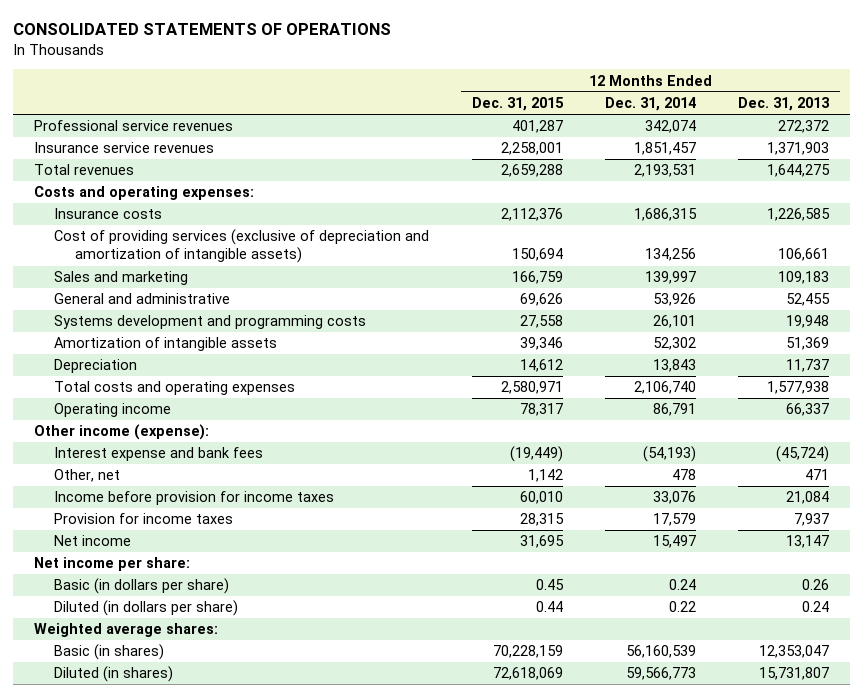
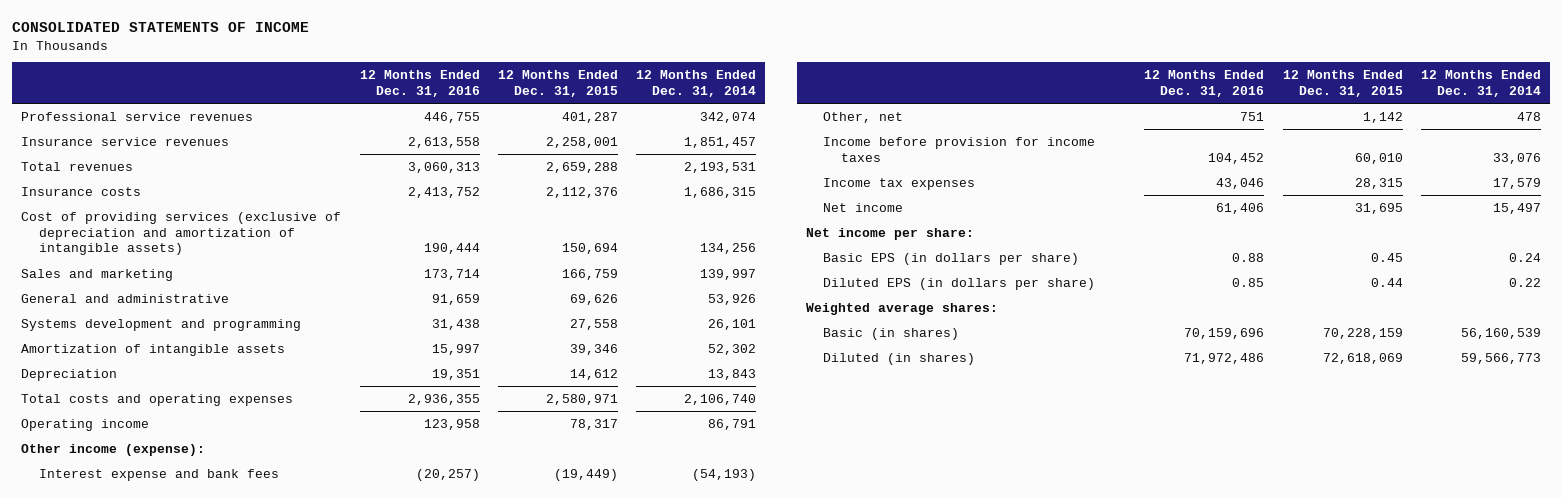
- CONSOLIDATED STATEMENTS OF OPERATIONS
+ CONSOLIDATED STATEMENTS OF INCOME
- | 12 Months Ended Dec. 31, 2015 | 12 Months Ended Dec. 31, 2014 | 12 Months Ended Dec. 31, 2013
+ | 12 Months Ended Dec. 31, 2016 | 12 Months Ended Dec. 31, 2015 | 12 Months Ended Dec. 31, 2014
- Costs and operating expenses:
- Systems development and programming costs | 27,558 | 26,101 | 19,948
+ Systems development and programming | 31,438 | 27,558 | 26,101
- Provision for income taxes | 28,315 | 17,579 | 7,937
+ Income tax expenses | 43,046 | 28,315 | 17,579
- Basic (in dollars per share) | 0.45 | 0.24 | 0.26
- Diluted (in dollars per share) | 0.44 | 0.22 | 0.24
+ Basic EPS (in dollars per share) | 0.88 | 0.45 | 0.24
+ Diluted EPS (in dollars per share) | 0.85 | 0.44 | 0.22

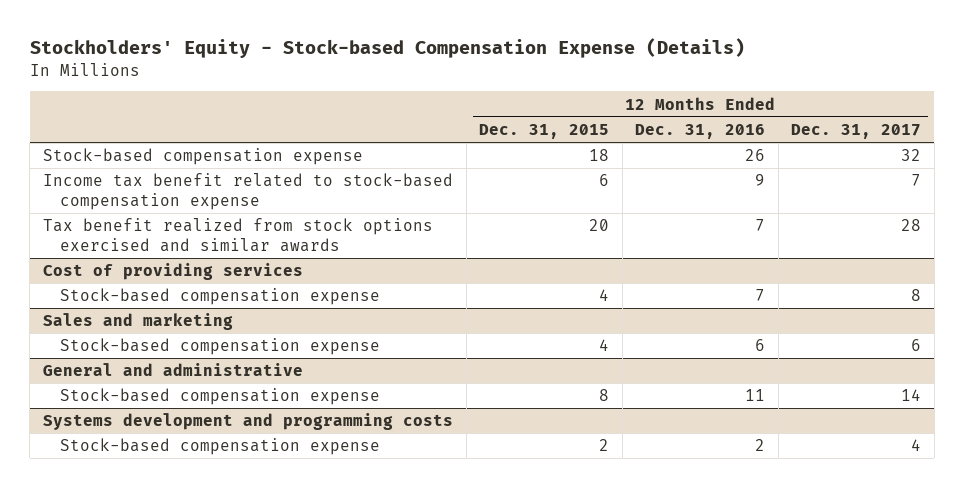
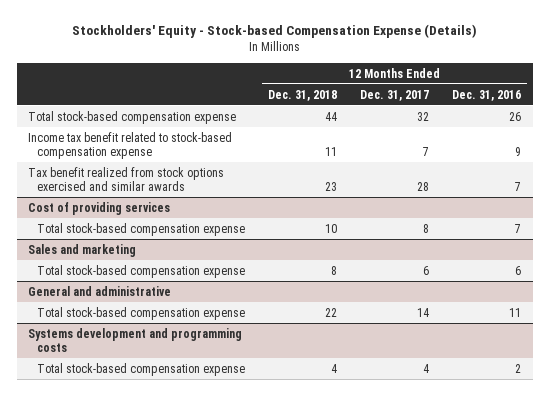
- | 12 Months Ended Dec. 31, 2015 | 12 Months Ended Dec. 31, 2016 | 12 Months Ended Dec. 31, 2017
+ | 12 Months Ended Dec. 31, 2018 | 12 Months Ended Dec. 31, 2017 | 12 Months Ended Dec. 31, 2016
- Stock-based compensation expense | 18 | 26 | 32
+ Total stock-based compensation expense | 44 | 32 | 26
@ Cost of providing services
- Stock-based compensation expense | 4 | 7 | 8
+ Total stock-based compensation expense | 10 | 8 | 7
@ Sales and marketing
- Stock-based compensation expense | 4 | 6 | 6
+ Total stock-based compensation expense | 8 | 6 | 6
@ General and administrative
- Stock-based compensation expense | 8 | 11 | 14
+ Total stock-based compensation expense | 22 | 14 | 11
@ Systems development and programming costs
- Stock-based compensation expense | 2 | 2 | 4
+ Total stock-based compensation expense | 4 | 4 | 2

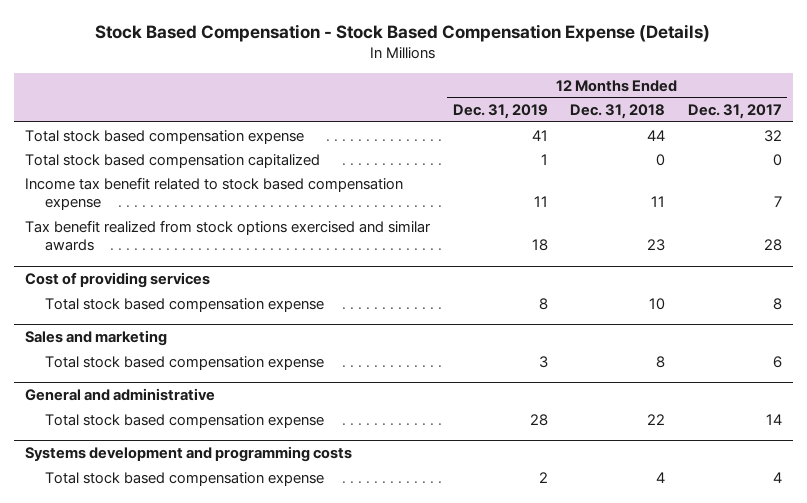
- Stockholders' Equity - Stock-based Compensation Expense (Details)
+ Stock Based Compensation - Stock Based Compensation Expense (Details)
- | 12 Months Ended Dec. 31, 2018 | 12 Months Ended Dec. 31, 2017 | 12 Months Ended Dec. 31, 2016
+ | 12 Months Ended Dec. 31, 2019 | 12 Months Ended Dec. 31, 2018 | 12 Months Ended Dec. 31, 2017
- Total stock-based compensation expense | 44 | 32 | 26
- Income tax benefit related to stock-based compensation expense | 11 | 7 | 9
+ Total stock based compensation expense | 41 | 44 | 32
+ Total stock based compensation capitalized | 1 | 0 | 0
+ Income tax benefit related to stock based compensation expense | 11 | 11 | 7
@ Cost of providing services
- Total stock-based compensation expense | 10 | 8 | 7
+ Total stock based compensation expense | 8 | 10 | 8
@ Sales and marketing
- Total stock-based compensation expense | 8 | 6 | 6
+ Total stock based compensation expense | 3 | 8 | 6
@ General and administrative
- Total stock-based compensation expense | 22 | 14 | 11
+ Total stock based compensation expense | 28 | 22 | 14
@ Systems development and programming costs
- Total stock-based compensation expense | 4 | 4 | 2
+ Total stock based compensation expense | 2 | 4 | 4

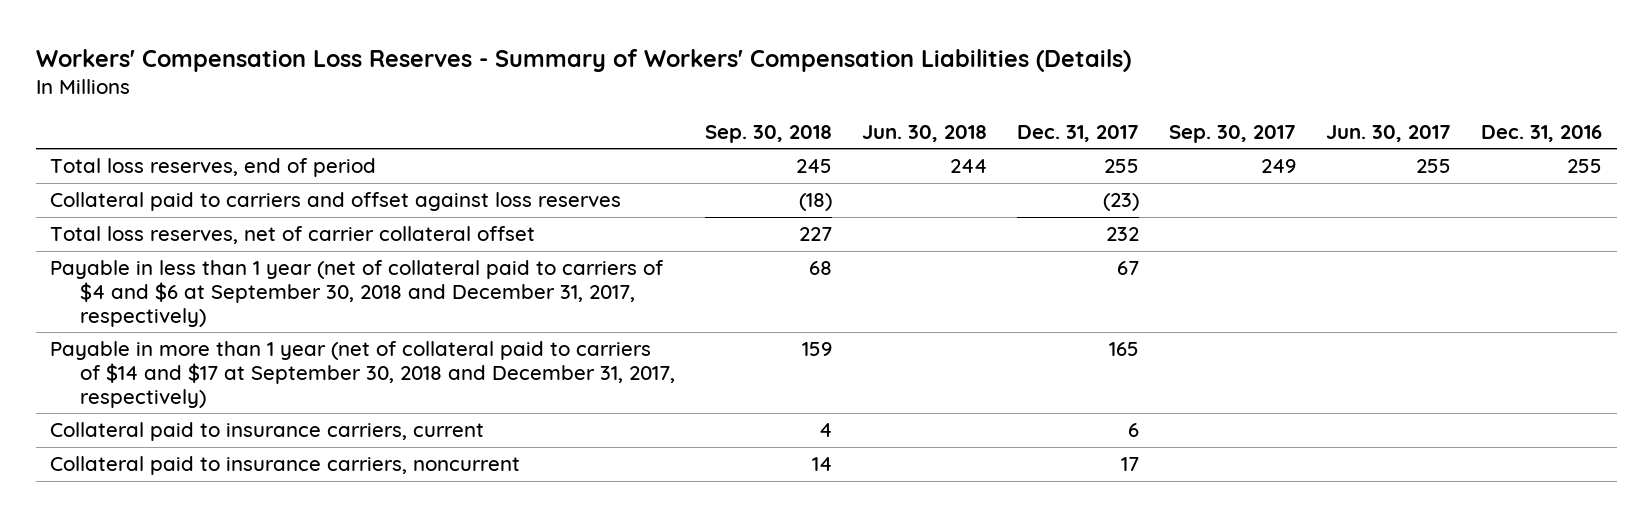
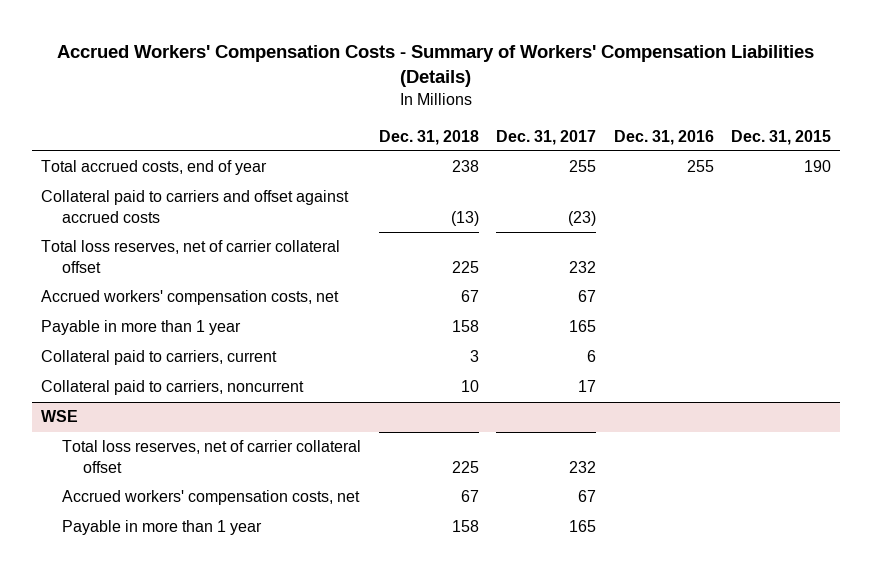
- Workers' Compensation Loss Reserves - Summary of Workers' Compensation Liabilities (Details)
+ Accrued Workers' Compensation Costs - Summary of Workers' Compensation Liabilities (Details)
- | Sep. 30, 2018 | Jun. 30, 2018 | Dec. 31, 2017 | Sep. 30, 2017 | Jun. 30, 2017 | Dec. 31, 2016
+ | Dec. 31, 2018 | Dec. 31, 2017 | Dec. 31, 2016 | Dec. 31, 2015
- Total loss reserves, end of period | 245 | 244 | 255 | 249 | 255 | 255
- Collateral paid to carriers and offset against loss reserves | (18) | | (23) | | |
+ Total accrued costs, end of year | 238 | 255 | 255 | 190
+ Collateral paid to carriers and offset against accrued costs | (13) | (23) | |
- Payable in less than 1 year (net of collateral paid to carriers of $4 and $6 at September 30, 2018 and December 31, 2017, respectively) | 68 | | 67 | | |
- Payable in more than 1 year (net of collateral paid to carriers of $14 and $17 at September 30, 2018 and December 31, 2017, respectively) | 159 | | 165 | | |
- Collateral paid to insurance carriers, current | 4 | | 6 | | |
- Collateral paid to insurance carriers, noncurrent | 14 | | 17 | | |
+ Accrued workers' compensation costs, net | 67 | 67 | |
+ Payable in more than 1 year | 158 | 165 | |
+ Collateral paid to carriers, current | 3 | 6 | |
+ Collateral paid to carriers, noncurrent | 10 | 17 | |
+ WSE
+ Total loss reserves, net of carrier collateral offset | 225 | 232 | |
+ Accrued workers' compensation costs, net | 67 | 67 | |
+ Payable in more than 1 year | 158 | 165 | |

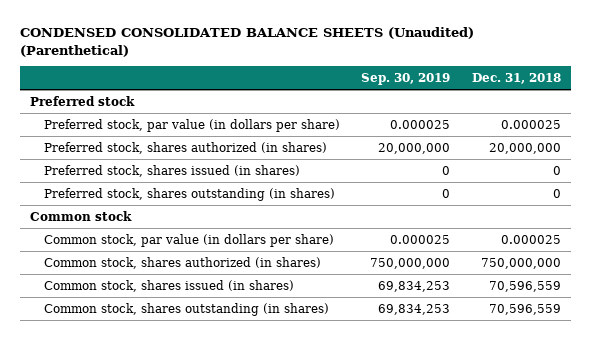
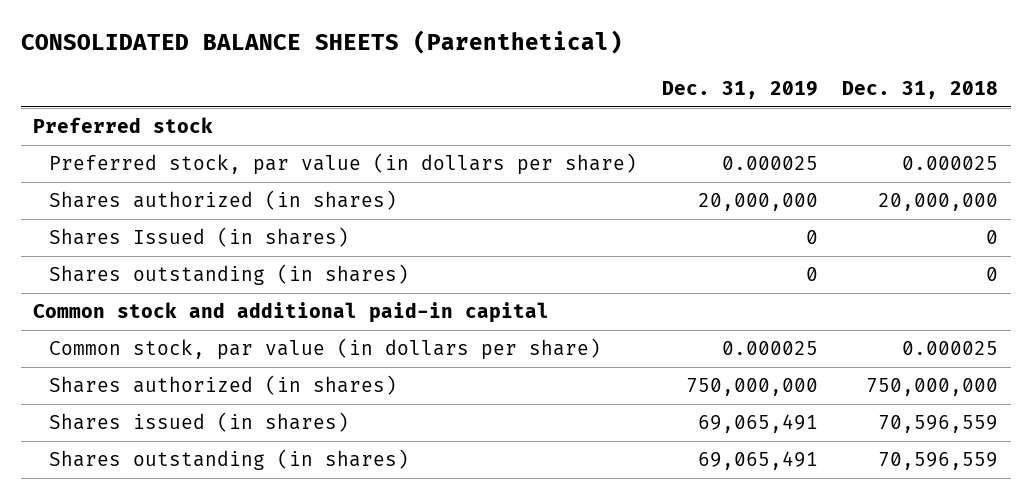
- CONDENSED CONSOLIDATED BALANCE SHEETS (Unaudited) (Parenthetical)
+ CONSOLIDATED BALANCE SHEETS (Parenthetical)
- | Sep. 30, 2019 | Dec. 31, 2018
+ | Dec. 31, 2019 | Dec. 31, 2018
- Preferred stock, shares authorized (in shares) | 20,000,000 | 20,000,000
- Preferred stock, shares issued (in shares) | 0 | 0
- Preferred stock, shares outstanding (in shares) | 0 | 0
- Common stock
+ Shares authorized (in shares) | 20,000,000 | 20,000,000
+ Shares Issued (in shares) | 0 | 0
+ Shares outstanding (in shares) | 0 | 0
+ Common stock and additional paid-in capital
- Common stock, shares authorized (in shares) | 750,000,000 | 750,000,000
- Common stock, shares issued (in shares) | 69,834,253 | 70,596,559
- Common stock, shares outstanding (in shares) | 69,834,253 | 70,596,559
+ Shares authorized (in shares) | 750,000,000 | 750,000,000
+ Shares issued (in shares) | 69,065,491 | 70,596,559
+ Shares outstanding (in shares) | 69,065,491 | 70,596,559

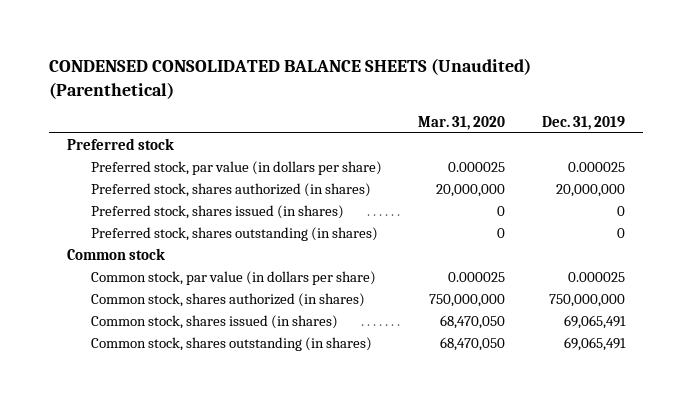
- CONSOLIDATED BALANCE SHEETS (Parenthetical)
+ CONDENSED CONSOLIDATED BALANCE SHEETS (Unaudited) (Parenthetical)
- | Dec. 31, 2019 | Dec. 31, 2018
+ | Mar. 31, 2020 | Dec. 31, 2019
- Shares authorized (in shares) | 20,000,000 | 20,000,000
- Shares Issued (in shares) | 0 | 0
- Shares outstanding (in shares) | 0 | 0
- Common stock and additional paid-in capital
+ Preferred stock, shares authorized (in shares) | 20,000,000 | 20,000,000
+ Preferred stock, shares issued (in shares) | 0 | 0
+ Preferred stock, shares outstanding (in shares) | 0 | 0
+ Common stock
- Shares authorized (in shares) | 750,000,000 | 750,000,000
- Shares issued (in shares) | 69,065,491 | 70,596,559
- Shares outstanding (in shares) | 69,065,491 | 70,596,559
+ Common stock, shares authorized (in shares) | 750,000,000 | 750,000,000
+ Common stock, shares issued (in shares) | 68,470,050 | 69,065,491
+ Common stock, shares outstanding (in shares) | 68,470,050 | 69,065,491

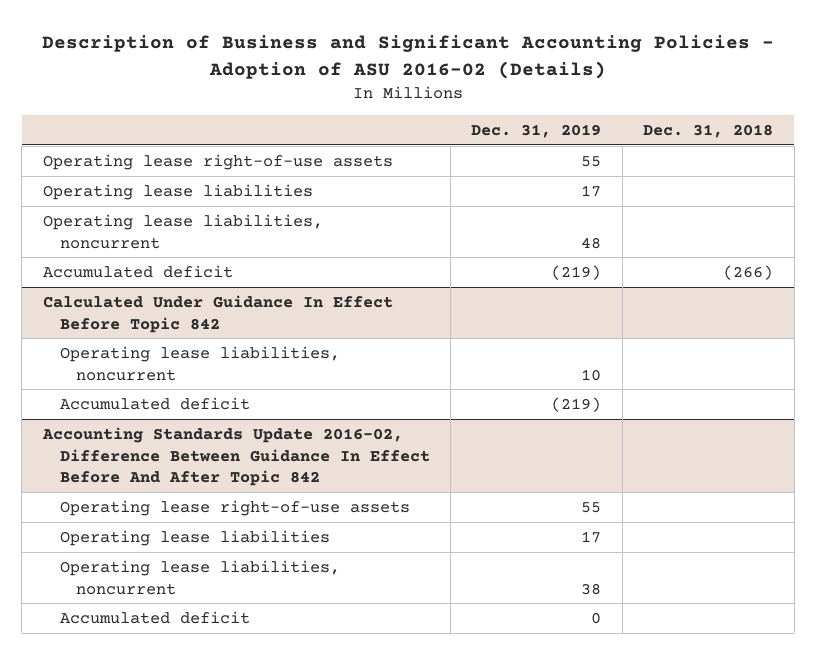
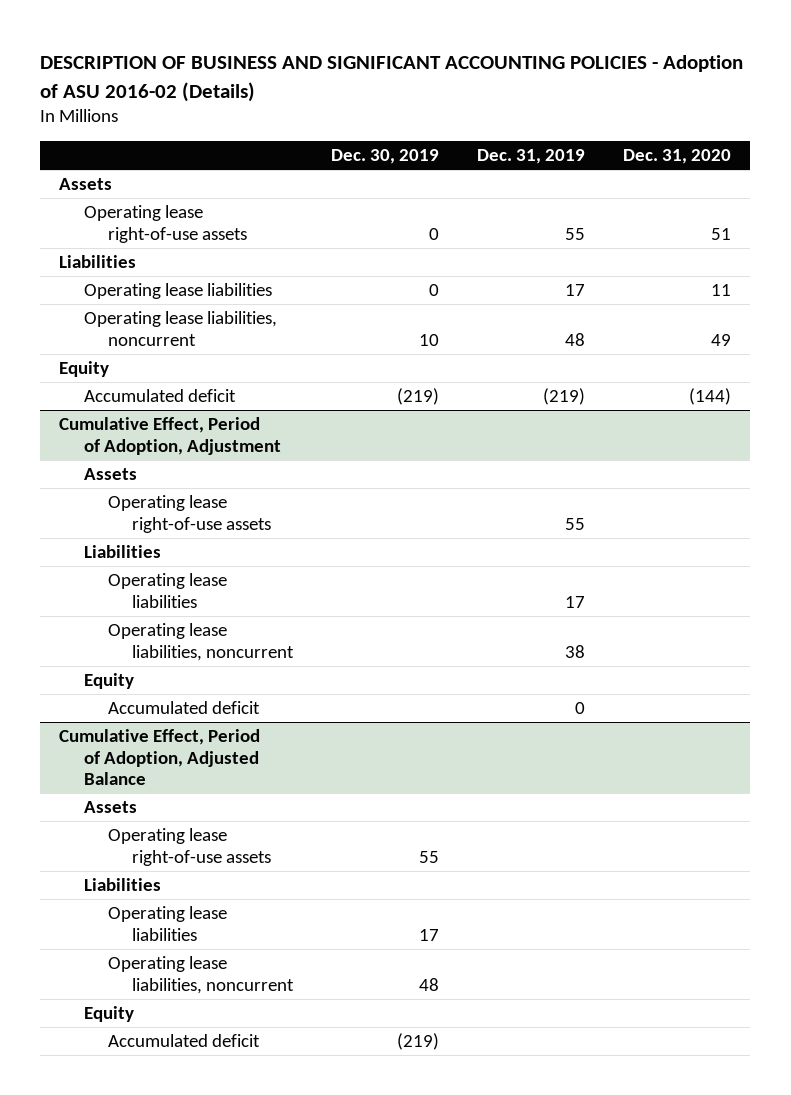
- Description of Business and Significant Accounting Policies - Adoption of ASU 2016-02 (Details)
+ DESCRIPTION OF BUSINESS AND SIGNIFICANT ACCOUNTING POLICIES - Adoption of ASU 2016-02 (Details)
- | Dec. 31, 2019 | Dec. 31, 2018
+ | Dec. 30, 2019 | Dec. 31, 2019 | Dec. 31, 2020
+ Assets
+ Liabilities
- Accumulated deficit | (219) | (266)
- Calculated Under Guidance In Effect Before Topic 842
- Operating lease liabilities, noncurrent | 10 |
+ Equity
- Accounting Standards Update 2016-02, Difference Between Guidance In Effect Before And After Topic 842
+ Cumulative Effect, Period of Adoption, Adjustment
+ Assets
+ Liabilities
+ Equity
+ Cumulative Effect, Period of Adoption, Adjusted Balance
+ Assets
+ Operating lease right-of-use assets | 55 | |
+ Liabilities
+ Operating lease liabilities | 17 | |
+ Operating lease liabilities, noncurrent | 48 | |
+ Equity
+ Accumulated deficit | (219) | |

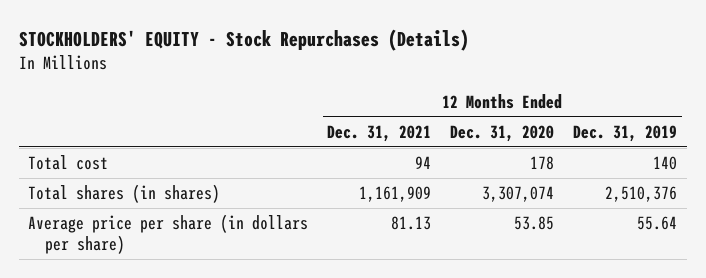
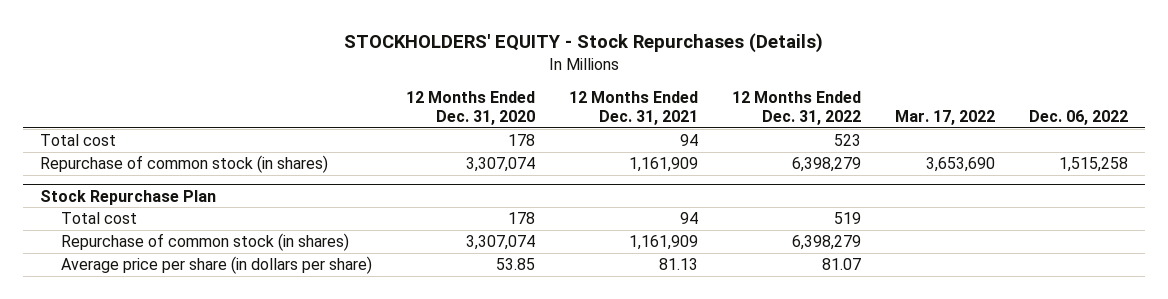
- | 12 Months Ended Dec. 31, 2021 | 12 Months Ended Dec. 31, 2020 | 12 Months Ended Dec. 31, 2019
+ | 12 Months Ended Dec. 31, 2020 | 12 Months Ended Dec. 31, 2021 | 12 Months Ended Dec. 31, 2022 | Mar. 17, 2022 | Dec. 06, 2022
- Total shares (in shares) | 1,161,909 | 3,307,074 | 2,510,376
+ Repurchase of common stock (in shares) | 3,307,074 | 1,161,909 | 6,398,279 | 3,653,690 | 1,515,258
+ Stock Repurchase Plan
+ Total cost | 178 | 94 | 519 | |
+ Repurchase of common stock (in shares) | 3,307,074 | 1,161,909 | 6,398,279 | |

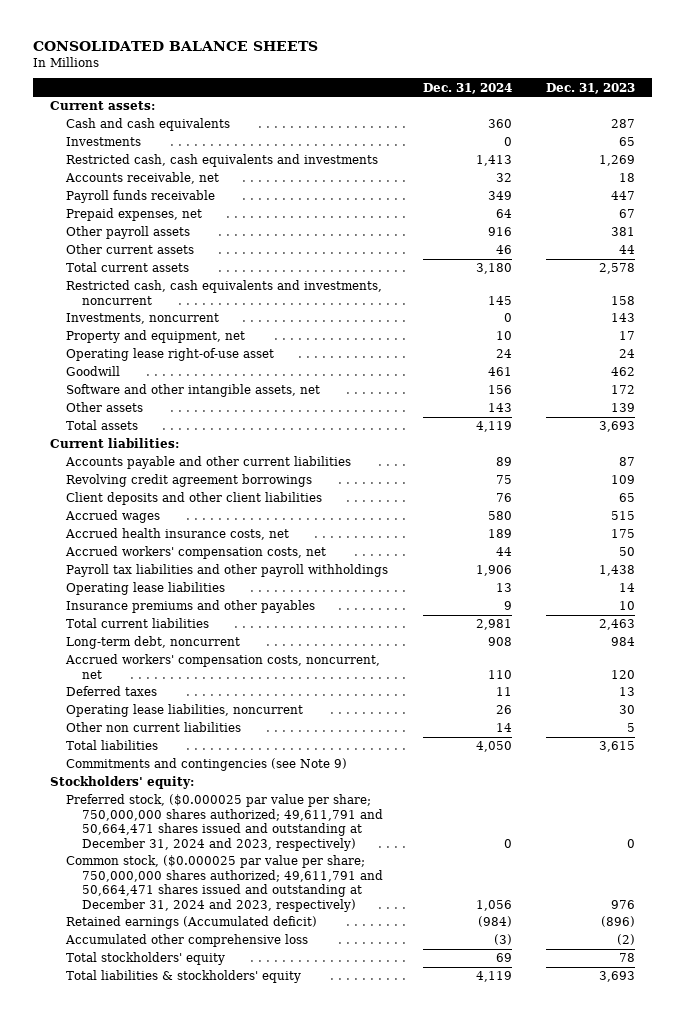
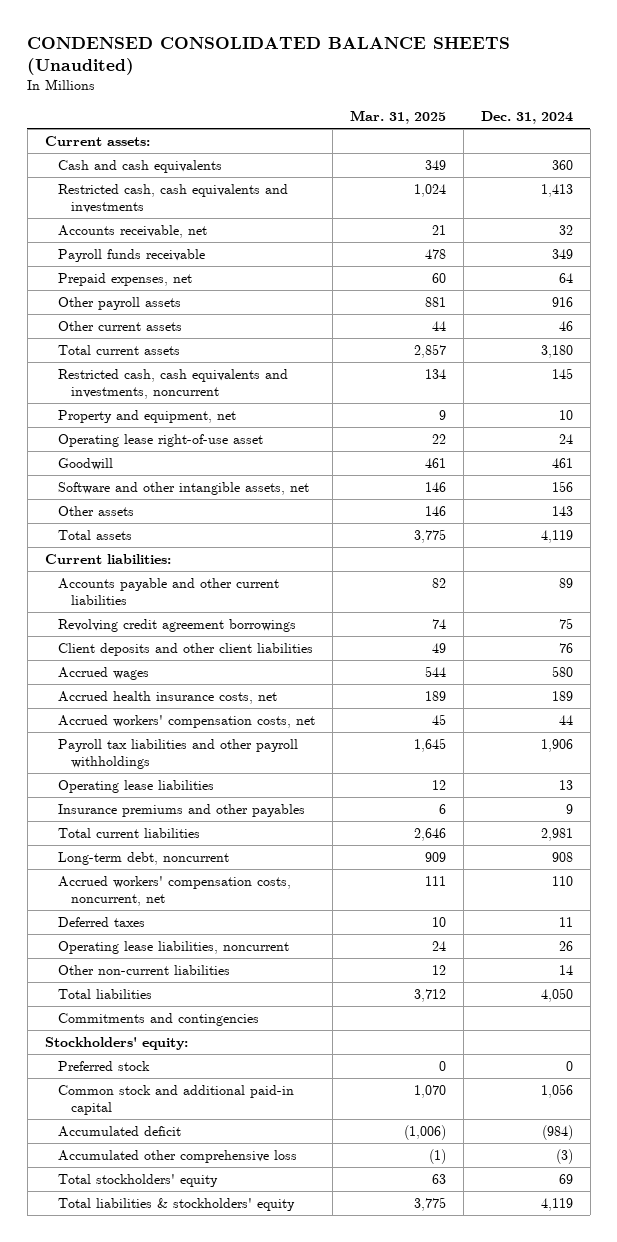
- CONSOLIDATED BALANCE SHEETS
+ CONDENSED CONSOLIDATED BALANCE SHEETS (Unaudited)
- | Dec. 31, 2024 | Dec. 31, 2023
+ | Mar. 31, 2025 | Dec. 31, 2024
- Investments | 0 | 65
- Investments, noncurrent | 0 | 143
- Other non current liabilities | 14 | 5
+ Other non-current liabilities | 12 | 14
- Commitments and contingencies (see Note 9)
+ Commitments and contingencies
- Preferred stock, ($0.000025 par value per share; 750,000,000 shares authorized; 49,611,791 and 50,664,471 shares issued and outstanding at December 31, 2024 and 2023, respectively) | 0 | 0
- Common stock, ($0.000025 par value per share; 750,000,000 shares authorized; 49,611,791 and 50,664,471 shares issued and outstanding at December 31, 2024 and 2023, respectively) | 1,056 | 976
- Retained earnings (Accumulated deficit) | (984) | (896)
+ Preferred stock | 0 | 0
+ Common stock and additional paid-in capital | 1,070 | 1,056
+ Accumulated deficit | (1,006) | (984)

